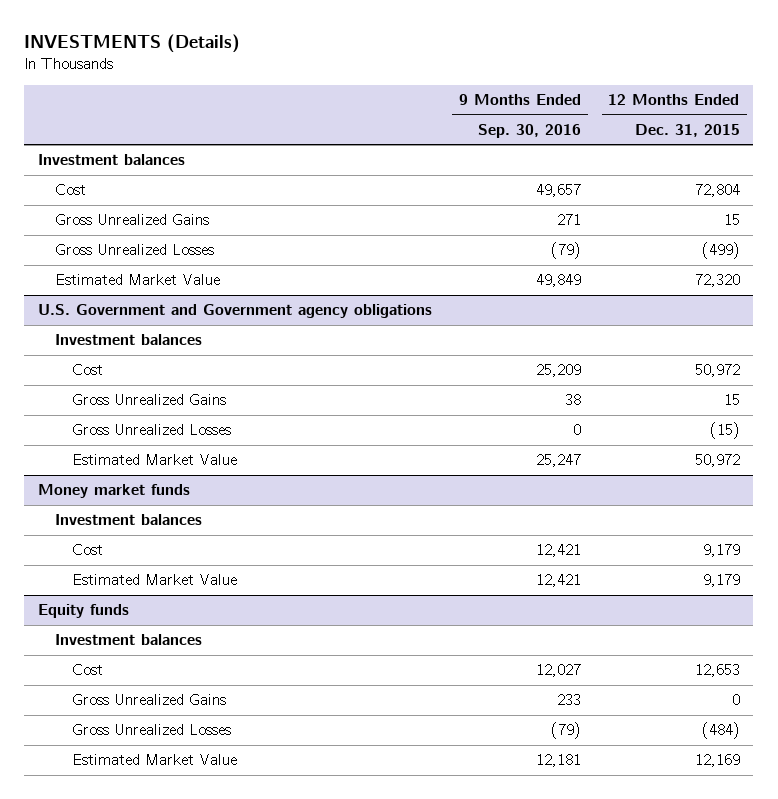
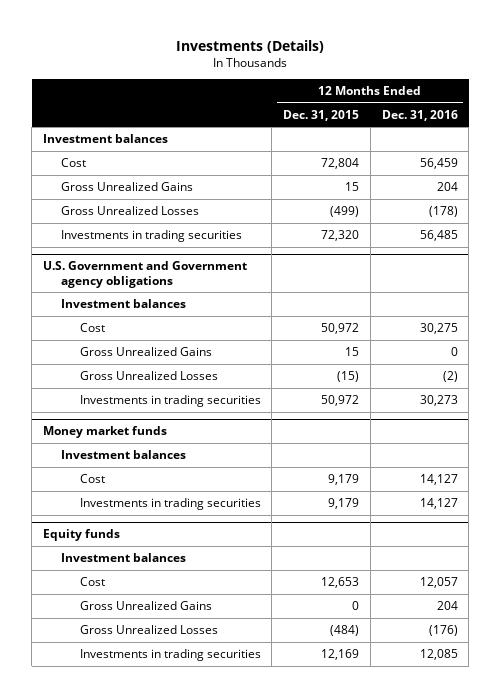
- INVESTMENTS (Details)
+ Investments (Details)
- | 9 Months Ended Sep. 30, 2016 | 12 Months Ended Dec. 31, 2015
+ | 12 Months Ended Dec. 31, 2015 | 12 Months Ended Dec. 31, 2016
- Estimated Market Value | 49,849 | 72,320
+ Investments in trading securities | 72,320 | 56,485
@ U.S. Government and Government agency obligations
- Estimated Market Value | 25,247 | 50,972
+ Investments in trading securities | 50,972 | 30,273
@ Money market funds
- Estimated Market Value | 12,421 | 9,179
+ Investments in trading securities | 9,179 | 14,127
@ Equity funds
- Estimated Market Value | 12,181 | 12,169
+ Investments in trading securities | 12,169 | 12,085

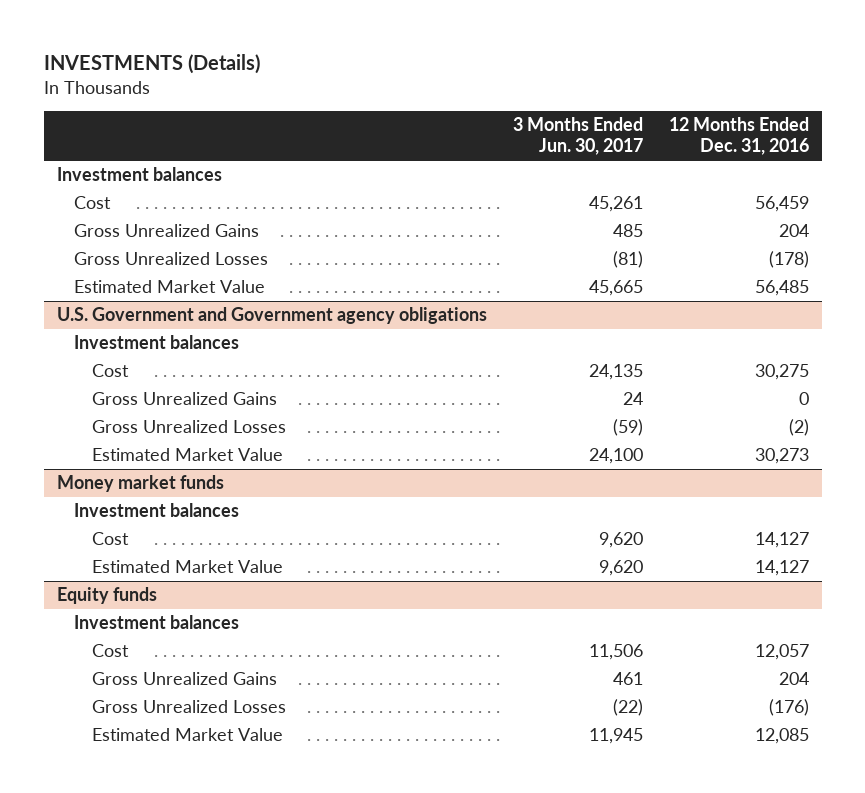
- Investments (Details)
+ INVESTMENTS (Details)
- | 12 Months Ended Dec. 31, 2015 | 12 Months Ended Dec. 31, 2016
+ | 3 Months Ended Jun. 30, 2017 | 12 Months Ended Dec. 31, 2016
- Investments in trading securities | 72,320 | 56,485
+ Estimated Market Value | 45,665 | 56,485
@ U.S. Government and Government agency obligations
- Investments in trading securities | 50,972 | 30,273
+ Estimated Market Value | 24,100 | 30,273
@ Money market funds
- Investments in trading securities | 9,179 | 14,127
+ Estimated Market Value | 9,620 | 14,127
@ Equity funds
- Investments in trading securities | 12,169 | 12,085
+ Estimated Market Value | 11,945 | 12,085

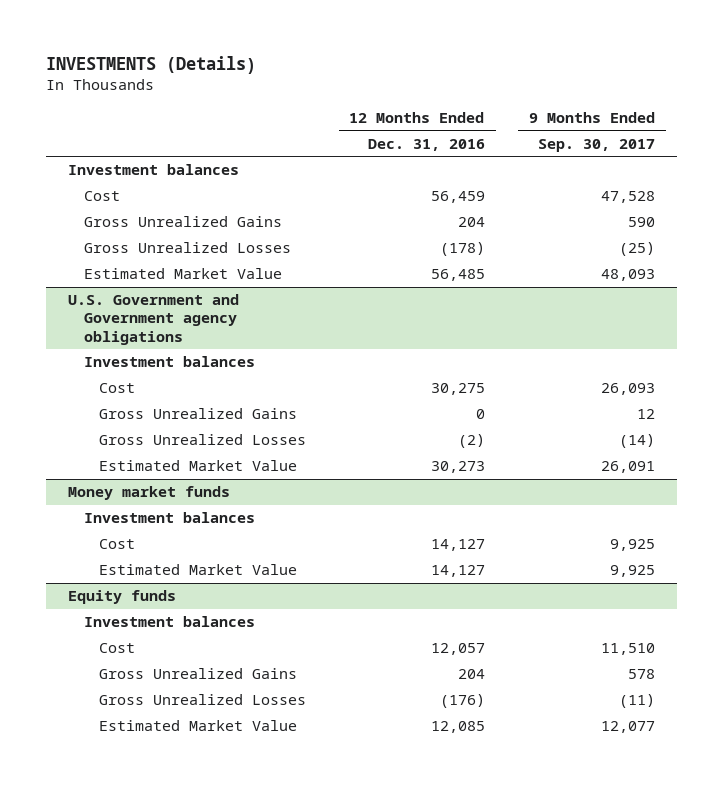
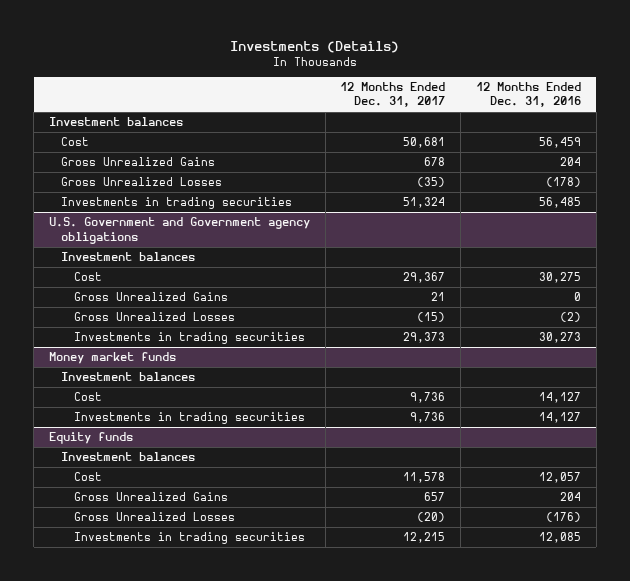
- INVESTMENTS (Details)
+ Investments (Details)
- | 12 Months Ended Dec. 31, 2016 | 9 Months Ended Sep. 30, 2017
+ | 12 Months Ended Dec. 31, 2017 | 12 Months Ended Dec. 31, 2016
- Estimated Market Value | 56,485 | 48,093
+ Investments in trading securities | 51,324 | 56,485
@ U.S. Government and Government agency obligations
- Estimated Market Value | 30,273 | 26,091
+ Investments in trading securities | 29,373 | 30,273
@ Money market funds
- Estimated Market Value | 14,127 | 9,925
+ Investments in trading securities | 9,736 | 14,127
@ Equity funds
- Estimated Market Value | 12,085 | 12,077
+ Investments in trading securities | 12,215 | 12,085

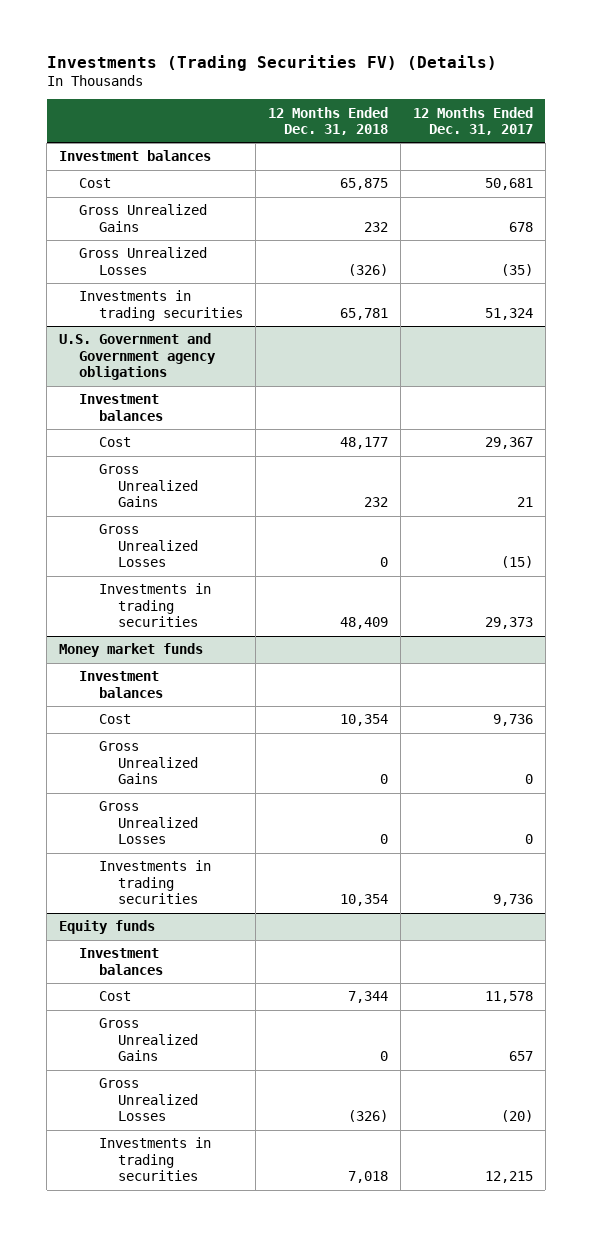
- Investments (Details)
+ Investments (Trading Securities FV) (Details)
- | 12 Months Ended Dec. 31, 2017 | 12 Months Ended Dec. 31, 2016
+ | 12 Months Ended Dec. 31, 2018 | 12 Months Ended Dec. 31, 2017
@ Money market funds
+ Gross Unrealized Gains | 0 | 0
+ Gross Unrealized Losses | 0 | 0

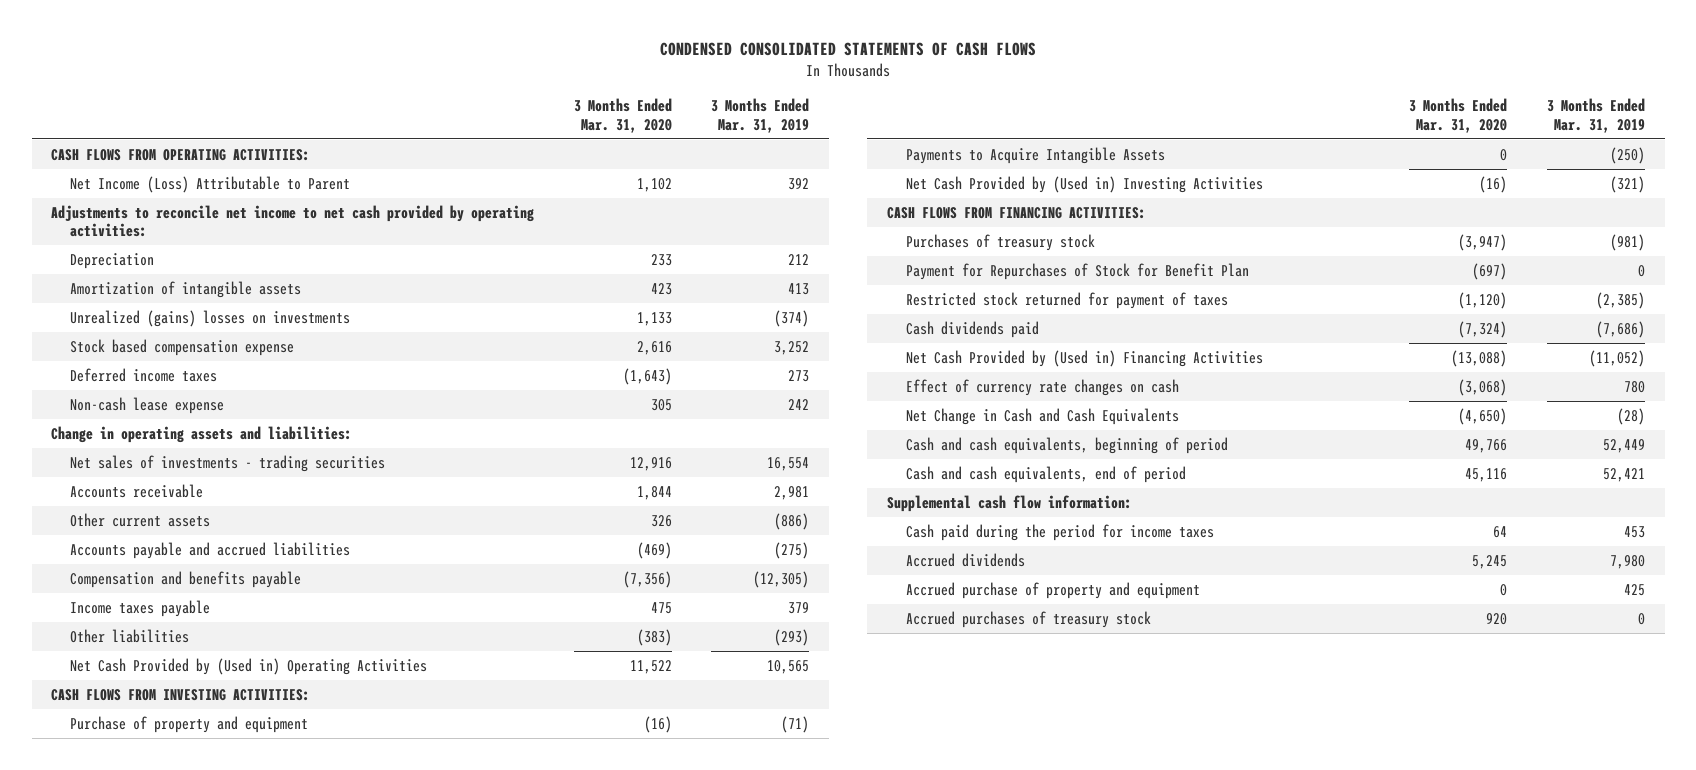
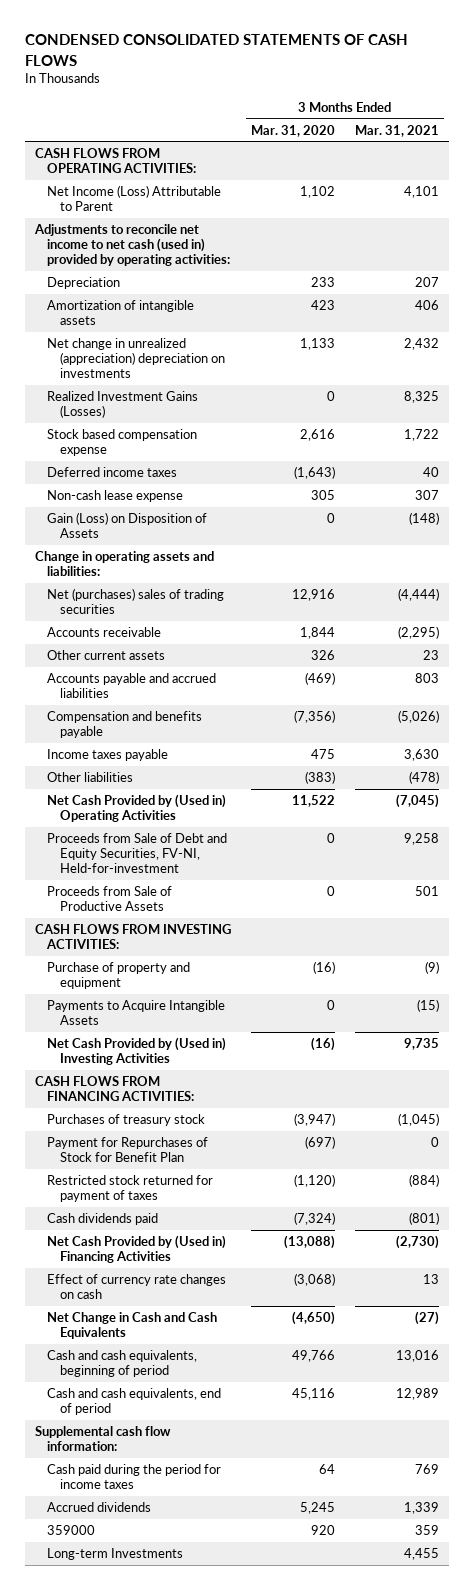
- | 3 Months Ended Mar. 31, 2020 | 3 Months Ended Mar. 31, 2019
+ | 3 Months Ended Mar. 31, 2020 | 3 Months Ended Mar. 31, 2021
- Adjustments to reconcile net income to net cash provided by operating activities:
+ Adjustments to reconcile net income to net cash (used in) provided by operating activities:
- Unrealized (gains) losses on investments | 1,133 | (374)
+ Net change in unrealized (appreciation) depreciation on investments | 1,133 | 2,432
+ Realized Investment Gains (Losses) | 0 | 8,325
+ Gain (Loss) on Disposition of Assets | 0 | (148)
- Net sales of investments - trading securities | 12,916 | 16,554
+ Net (purchases) sales of trading securities | 12,916 | (4,444)
+ Proceeds from Sale of Debt and Equity Securities, FV-NI, Held-for-investment | 0 | 9,258
+ Proceeds from Sale of Productive Assets | 0 | 501
- Accrued purchase of property and equipment | 0 | 425
- Accrued purchases of treasury stock | 920 | 0
+ 359000 | 920 | 359
+ Long-term Investments | | 4,455

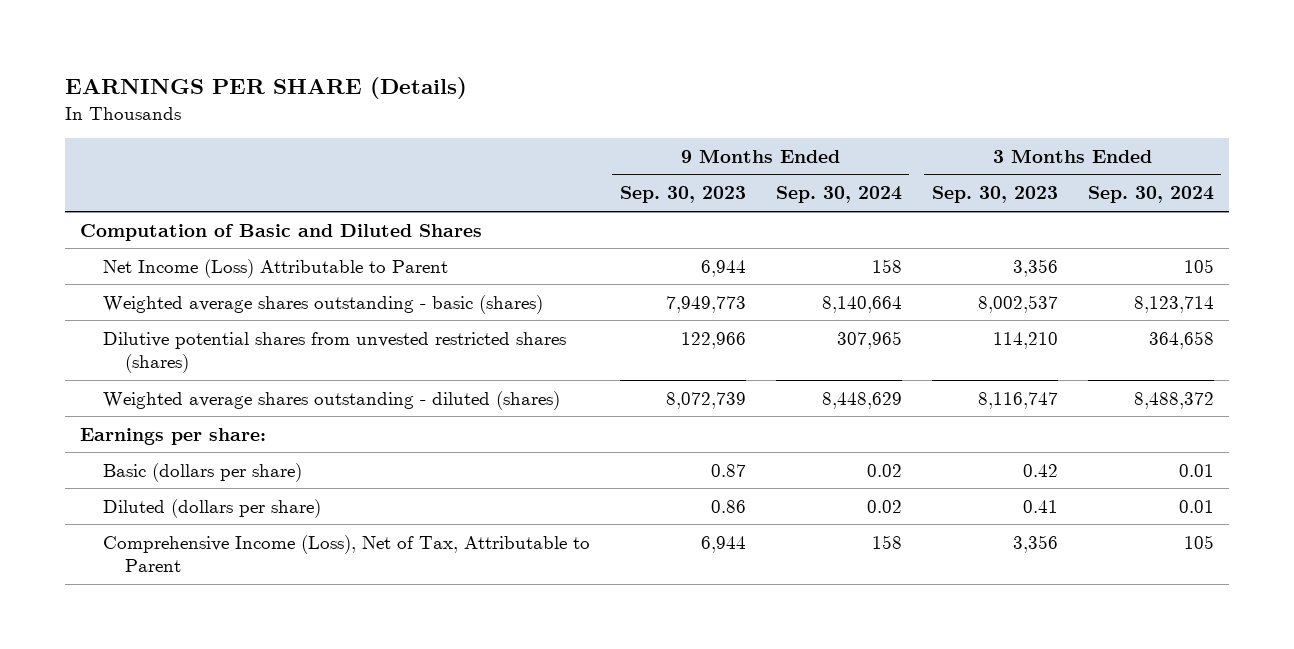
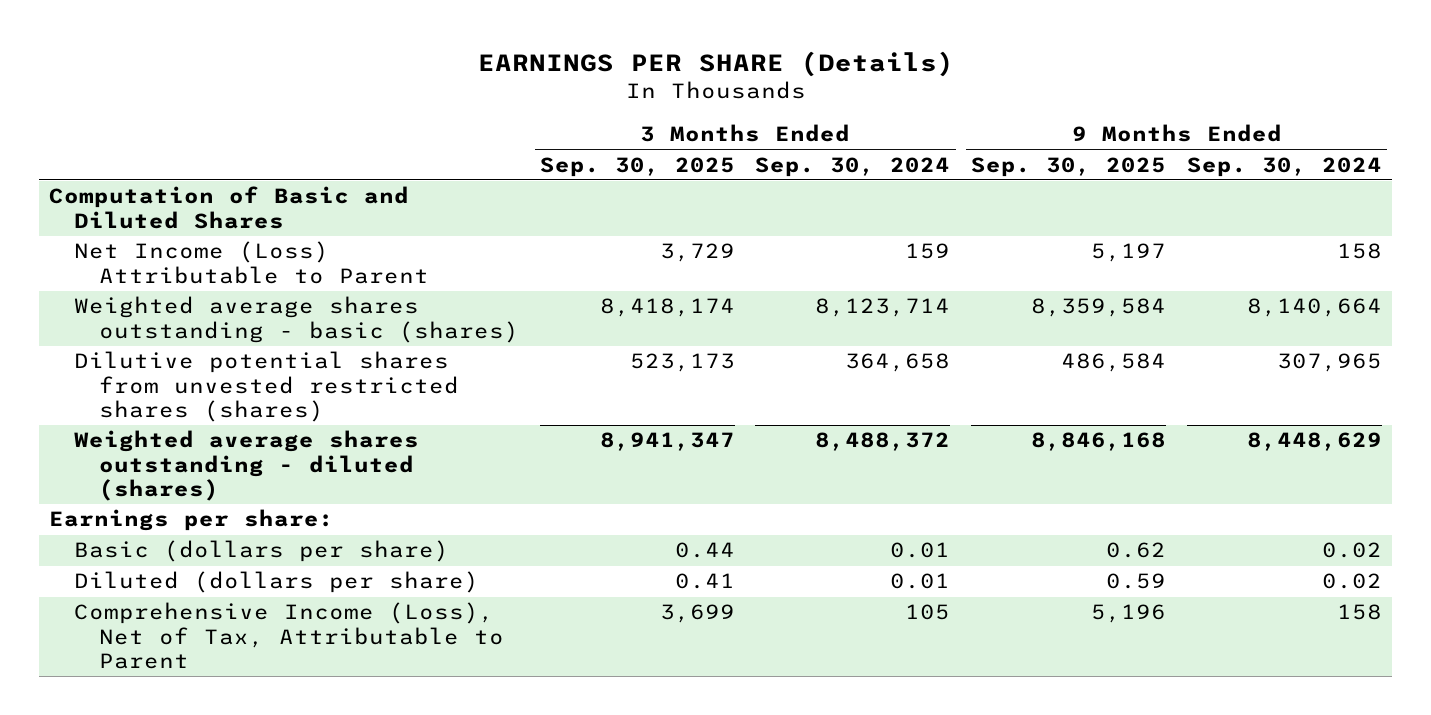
- | 9 Months Ended Sep. 30, 2023 | 9 Months Ended Sep. 30, 2024 | 3 Months Ended Sep. 30, 2023 | 3 Months Ended Sep. 30, 2024
+ | 3 Months Ended Sep. 30, 2025 | 3 Months Ended Sep. 30, 2024 | 9 Months Ended Sep. 30, 2025 | 9 Months Ended Sep. 30, 2024
- Net Income (Loss) Attributable to Parent | 6,944 | 158 | 3,356 | 105
+ Net Income (Loss) Attributable to Parent | 3,729 | 159 | 5,197 | 158

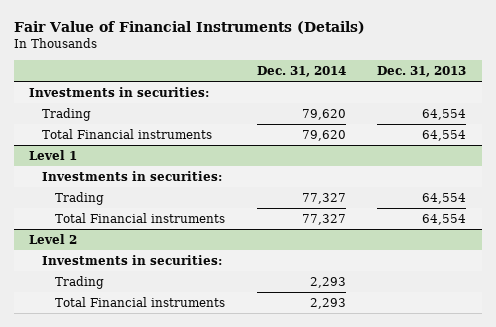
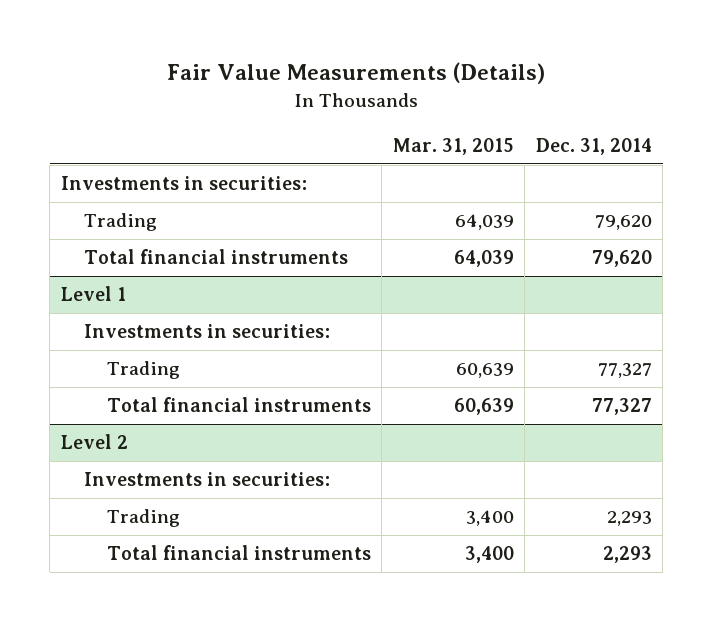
- Fair Value of Financial Instruments (Details)
+ Fair Value Measurements (Details)
- | Dec. 31, 2014 | Dec. 31, 2013
+ | Mar. 31, 2015 | Dec. 31, 2014
- Total Financial instruments | 79,620 | 64,554
+ Total financial instruments | 64,039 | 79,620
@ Level 1
- Total Financial instruments | 77,327 | 64,554
+ Total financial instruments | 60,639 | 77,327
@ Level 2
- Total Financial instruments | 2,293 |
+ Total financial instruments | 3,400 | 2,293

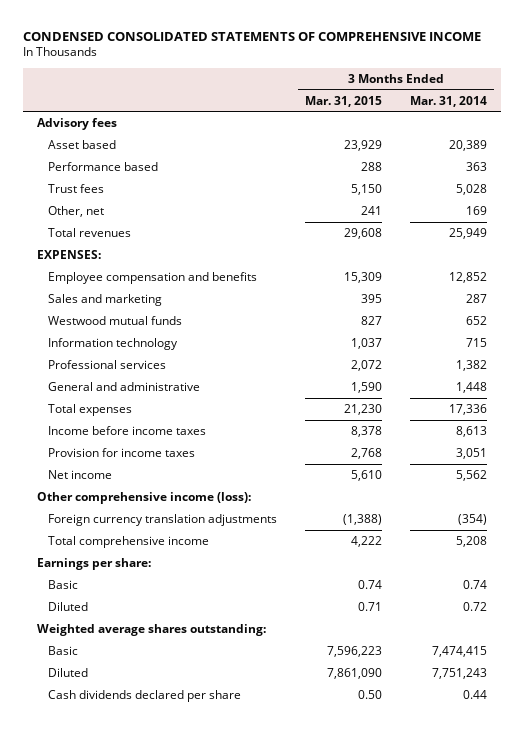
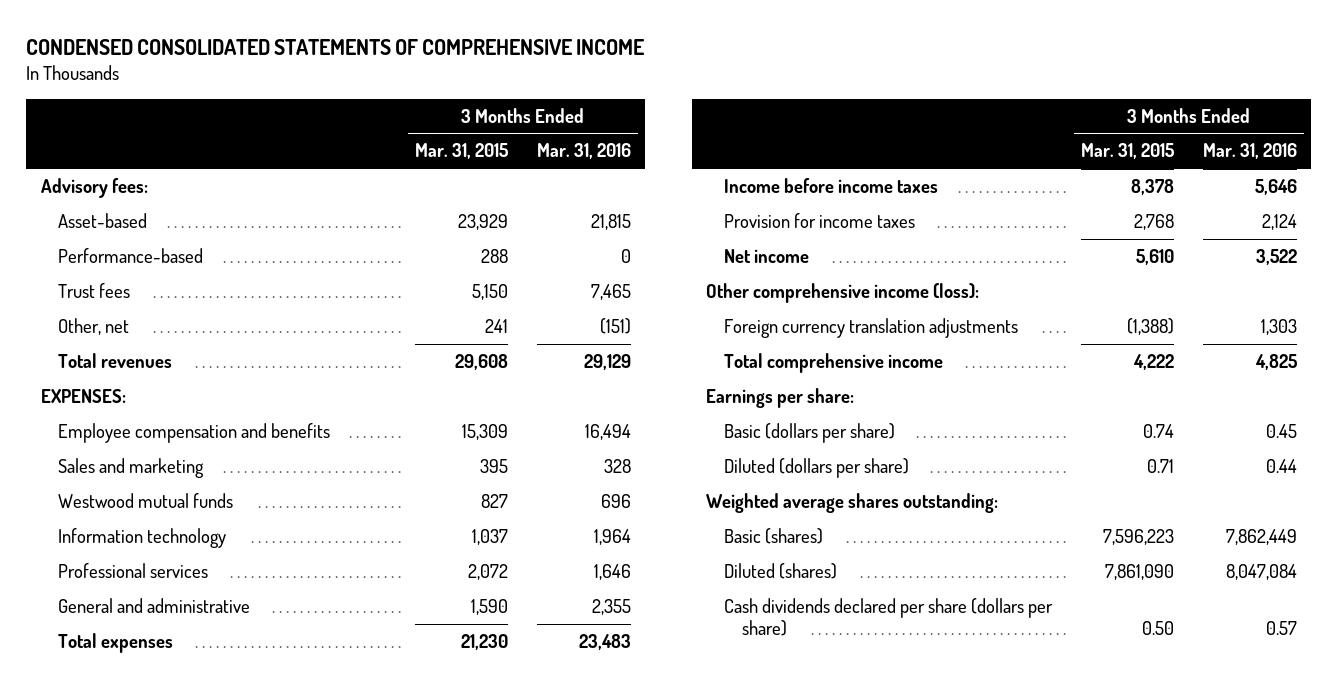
- | 3 Months Ended Mar. 31, 2015 | 3 Months Ended Mar. 31, 2014
+ | 3 Months Ended Mar. 31, 2015 | 3 Months Ended Mar. 31, 2016
- Advisory fees
- Asset based | 23,929 | 20,389
- Performance based | 288 | 363
+ Advisory fees:
+ Asset-based | 23,929 | 21,815
+ Performance-based | 288 | 0
- Basic | 0.74 | 0.74
- Diluted | 0.71 | 0.72
+ Basic (dollars per share) | 0.74 | 0.45
+ Diluted (dollars per share) | 0.71 | 0.44
- Basic | 7,596,223 | 7,474,415
- Diluted | 7,861,090 | 7,751,243
- Cash dividends declared per share | 0.50 | 0.44
+ Basic (shares) | 7,596,223 | 7,862,449
+ Diluted (shares) | 7,861,090 | 8,047,084
+ Cash dividends declared per share (dollars per share) | 0.50 | 0.57

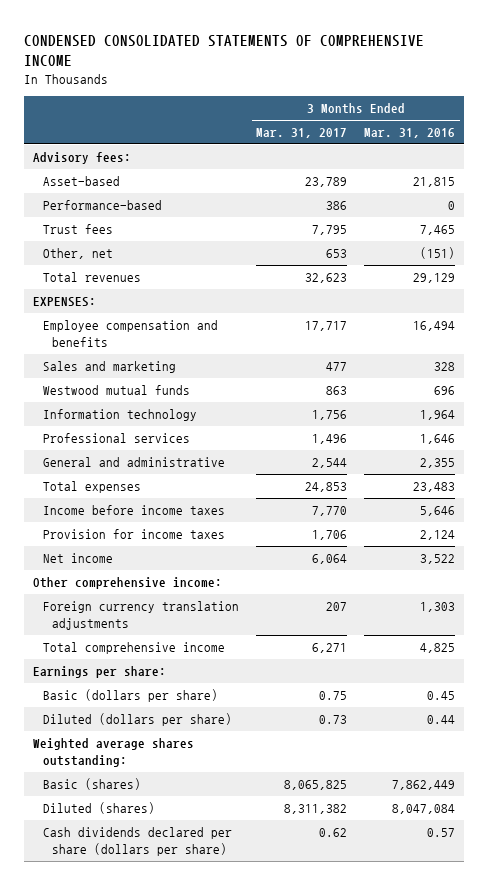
- | 3 Months Ended Mar. 31, 2015 | 3 Months Ended Mar. 31, 2016
+ | 3 Months Ended Mar. 31, 2017 | 3 Months Ended Mar. 31, 2016
- Other comprehensive income (loss):
+ Other comprehensive income:

